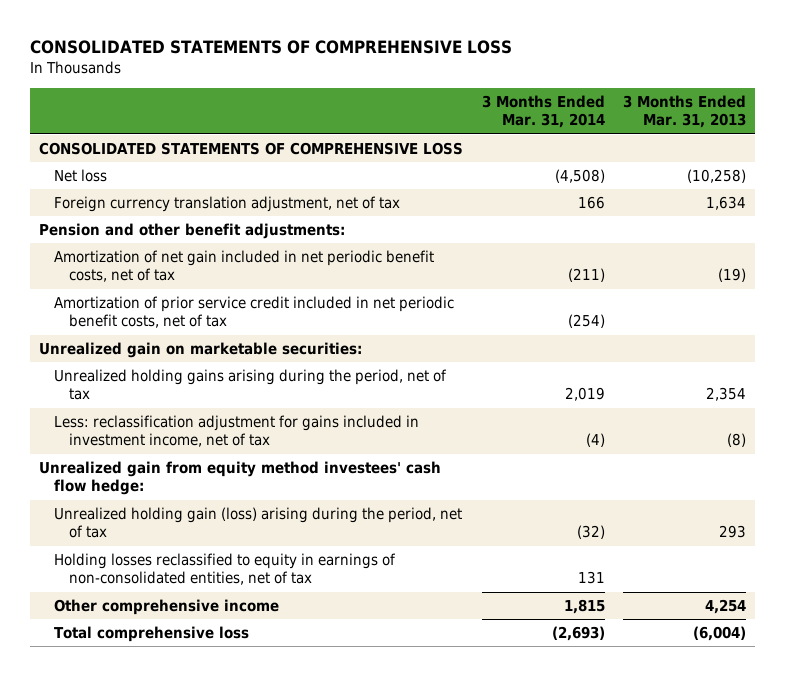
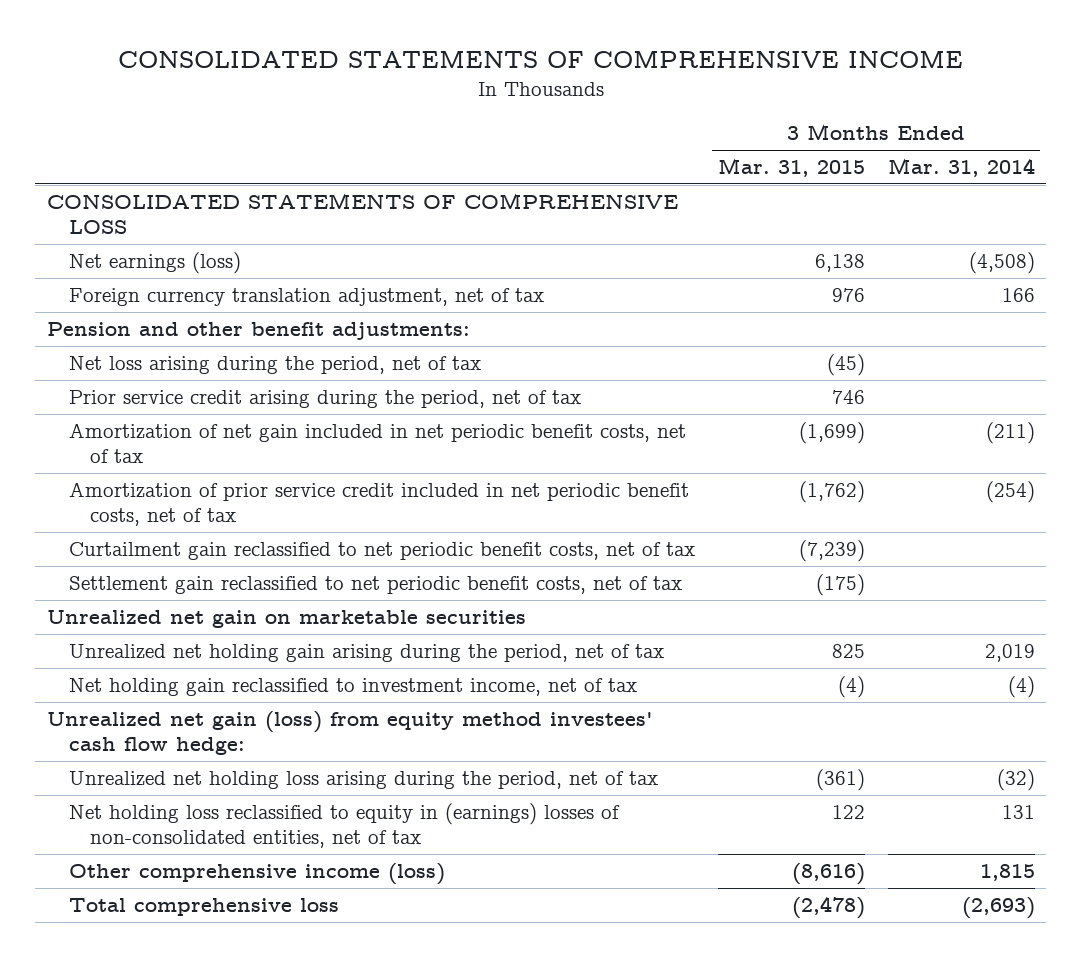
- CONSOLIDATED STATEMENTS OF COMPREHENSIVE LOSS
+ CONSOLIDATED STATEMENTS OF COMPREHENSIVE INCOME
- | 3 Months Ended Mar. 31, 2014 | 3 Months Ended Mar. 31, 2013
+ | 3 Months Ended Mar. 31, 2015 | 3 Months Ended Mar. 31, 2014
- Net loss | (4,508) | (10,258)
+ Net earnings (loss) | 6,138 | (4,508)
+ Net loss arising during the period, net of tax | (45) |
+ Prior service credit arising during the period, net of tax | 746 |
- Unrealized gain on marketable securities:
- Unrealized holding gains arising during the period, net of tax | 2,019 | 2,354
- Less: reclassification adjustment for gains included in investment income, net of tax | (4) | (8)
- Unrealized gain from equity method investees' cash flow hedge:
- Unrealized holding gain (loss) arising during the period, net of tax | (32) | 293
- Holding losses reclassified to equity in earnings of non-consolidated entities, net of tax | 131 |
- Other comprehensive income | 1,815 | 4,254
+ Curtailment gain reclassified to net periodic benefit costs, net of tax | (7,239) |
+ Settlement gain reclassified to net periodic benefit costs, net of tax | (175) |
+ Unrealized net gain on marketable securities
+ Unrealized net holding gain arising during the period, net of tax | 825 | 2,019
+ Net holding gain reclassified to investment income, net of tax | (4) | (4)
+ Unrealized net gain (loss) from equity method investees' cash flow hedge:
+ Unrealized net holding loss arising during the period, net of tax | (361) | (32)
+ Net holding loss reclassified to equity in (earnings) losses of non-consolidated entities, net of tax | 122 | 131
+ Other comprehensive income (loss) | (8,616) | 1,815

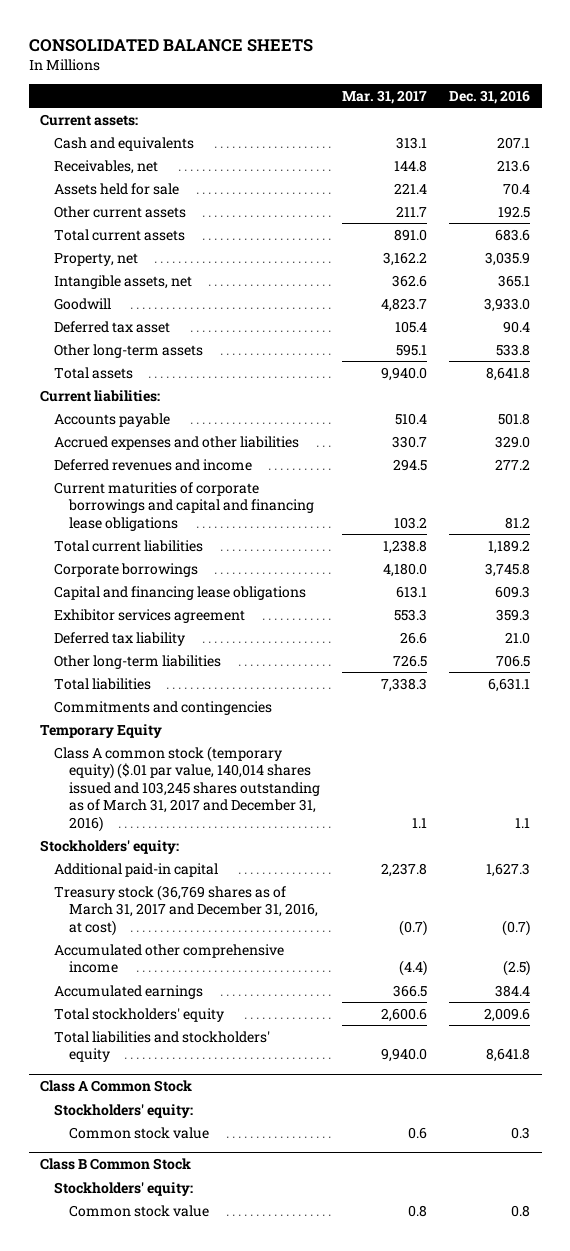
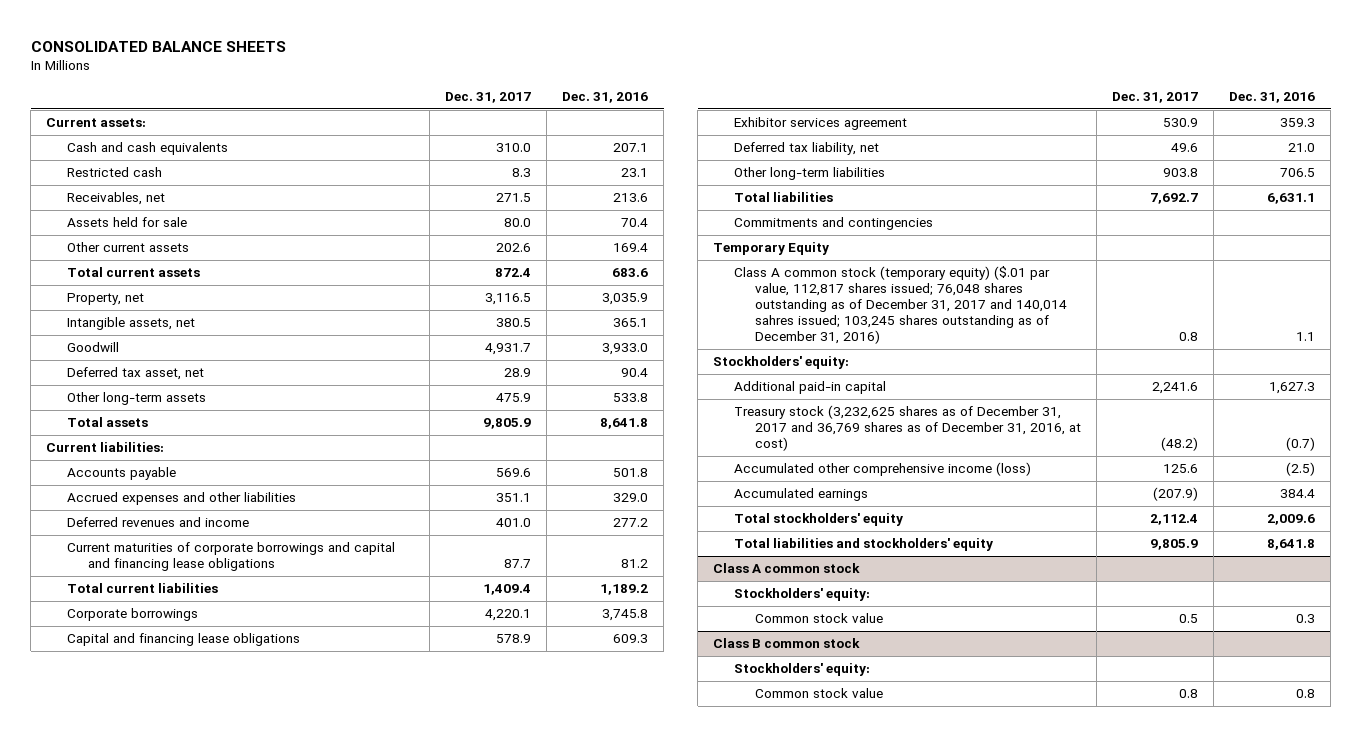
- | Mar. 31, 2017 | Dec. 31, 2016
+ | Dec. 31, 2017 | Dec. 31, 2016
- Cash and equivalents | 313.1 | 207.1
+ Cash and cash equivalents | 310.0 | 207.1
+ Restricted cash | 8.3 | 23.1
- Other current assets | 211.7 | 192.5
+ Other current assets | 202.6 | 169.4
- Deferred tax asset | 105.4 | 90.4
+ Deferred tax asset, net | 28.9 | 90.4
- Deferred tax liability | 26.6 | 21.0
+ Deferred tax liability, net | 49.6 | 21.0
- Class A common stock (temporary equity) ($.01 par value, 140,014 shares issued and 103,245 shares outstanding as of March 31, 2017 and December 31, 2016) | 1.1 | 1.1
+ Class A common stock (temporary equity) ($.01 par value, 112,817 shares issued; 76,048 shares outstanding as of December 31, 2017 and 140,014 sahres issued; 103,245 shares outstanding as of December 31, 2016) | 0.8 | 1.1
- Treasury stock (36,769 shares as of March 31, 2017 and December 31, 2016, at cost) | (0.7) | (0.7)
- Accumulated other comprehensive income | (4.4) | (2.5)
+ Treasury stock (3,232,625 shares as of December 31, 2017 and 36,769 shares as of December 31, 2016, at cost) | (48.2) | (0.7)
+ Accumulated other comprehensive income (loss) | 125.6 | (2.5)
- Class A Common Stock
+ Class A common stock
- Class B Common Stock
+ Class B common stock

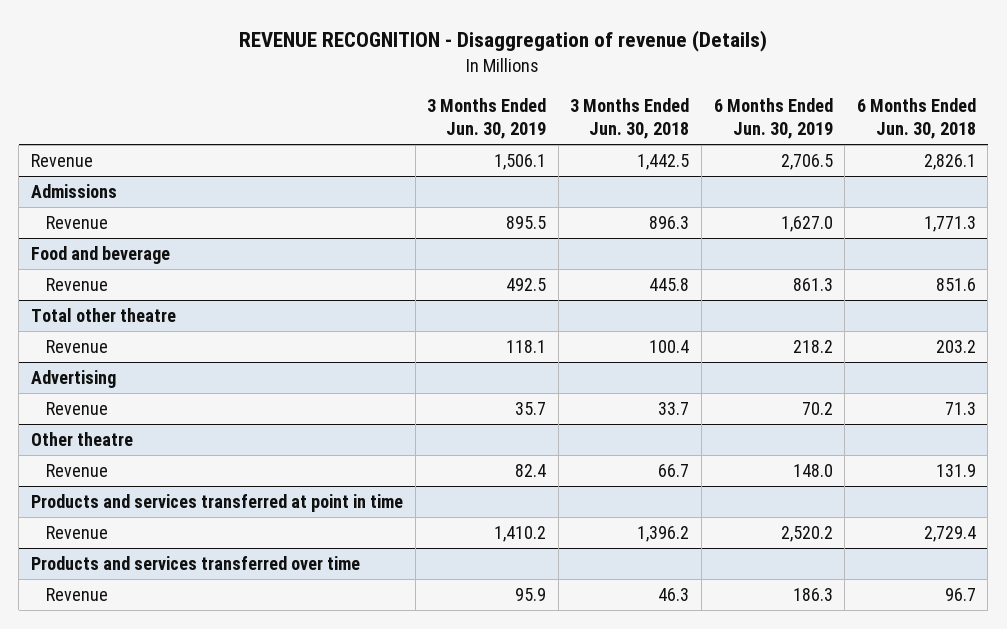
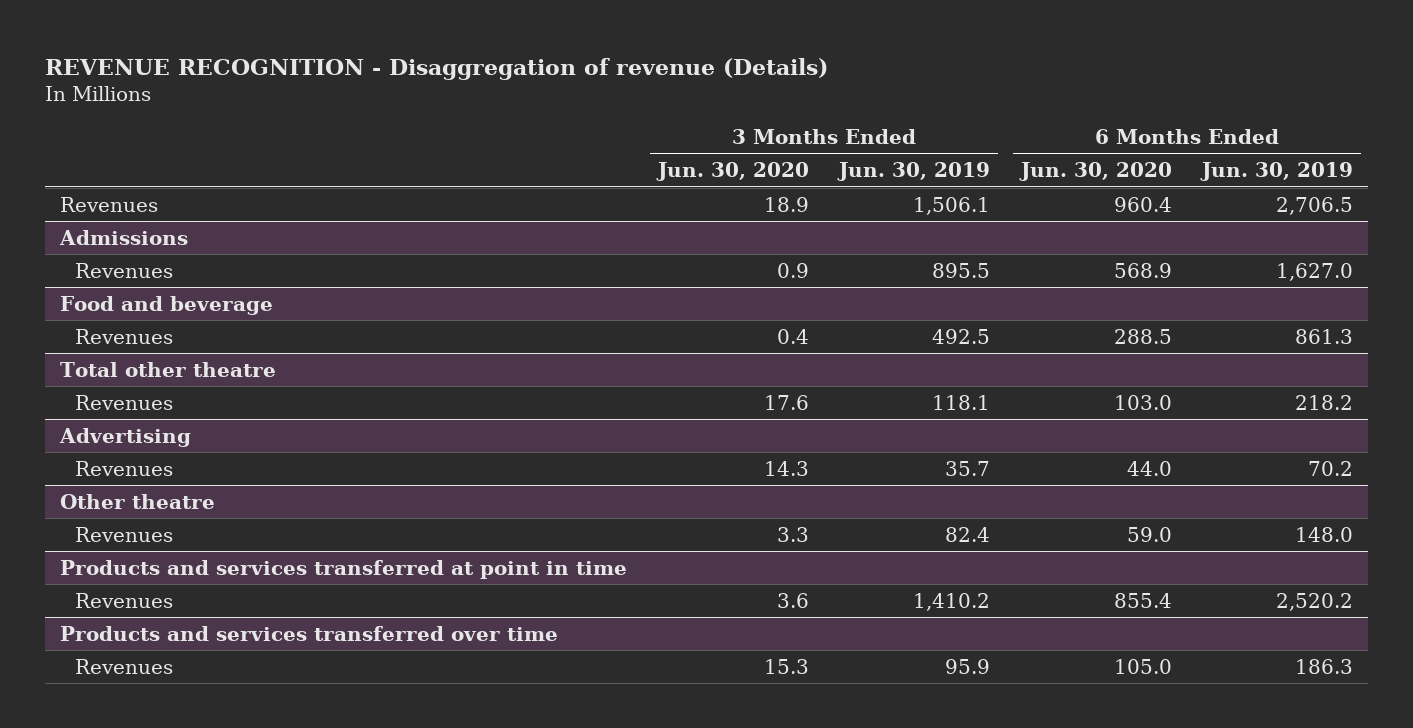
- | 3 Months Ended Jun. 30, 2019 | 3 Months Ended Jun. 30, 2018 | 6 Months Ended Jun. 30, 2019 | 6 Months Ended Jun. 30, 2018
+ | 3 Months Ended Jun. 30, 2020 | 3 Months Ended Jun. 30, 2019 | 6 Months Ended Jun. 30, 2020 | 6 Months Ended Jun. 30, 2019
- Revenue | 1,506.1 | 1,442.5 | 2,706.5 | 2,826.1
+ Revenues | 18.9 | 1,506.1 | 960.4 | 2,706.5
@ Admissions
- Revenue | 895.5 | 896.3 | 1,627.0 | 1,771.3
+ Revenues | 0.9 | 895.5 | 568.9 | 1,627.0
@ Food and beverage
- Revenue | 492.5 | 445.8 | 861.3 | 851.6
+ Revenues | 0.4 | 492.5 | 288.5 | 861.3
@ Total other theatre
- Revenue | 118.1 | 100.4 | 218.2 | 203.2
+ Revenues | 17.6 | 118.1 | 103.0 | 218.2
@ Advertising
- Revenue | 35.7 | 33.7 | 70.2 | 71.3
+ Revenues | 14.3 | 35.7 | 44.0 | 70.2
@ Other theatre
- Revenue | 82.4 | 66.7 | 148.0 | 131.9
+ Revenues | 3.3 | 82.4 | 59.0 | 148.0
@ Products and services transferred at point in time
- Revenue | 1,410.2 | 1,396.2 | 2,520.2 | 2,729.4
+ Revenues | 3.6 | 1,410.2 | 855.4 | 2,520.2
@ Products and services transferred over time
- Revenue | 95.9 | 46.3 | 186.3 | 96.7
+ Revenues | 15.3 | 95.9 | 105.0 | 186.3

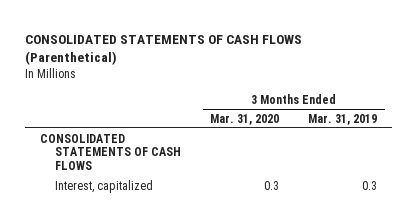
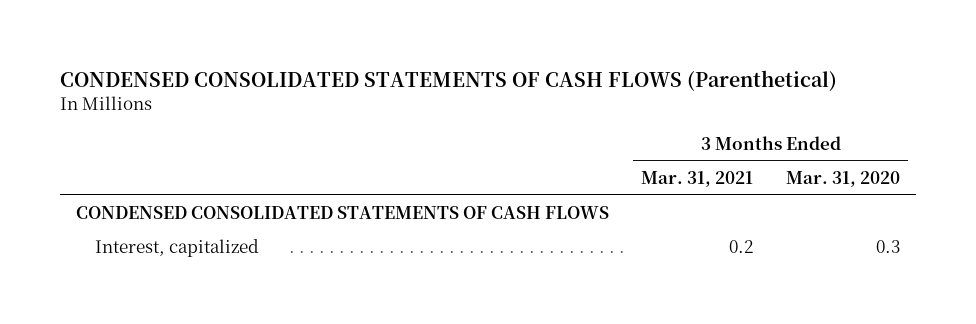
- CONSOLIDATED STATEMENTS OF CASH FLOWS (Parenthetical)
+ CONDENSED CONSOLIDATED STATEMENTS OF CASH FLOWS (Parenthetical)
- | 3 Months Ended Mar. 31, 2020 | 3 Months Ended Mar. 31, 2019
+ | 3 Months Ended Mar. 31, 2021 | 3 Months Ended Mar. 31, 2020
- CONSOLIDATED STATEMENTS OF CASH FLOWS
+ CONDENSED CONSOLIDATED STATEMENTS OF CASH FLOWS

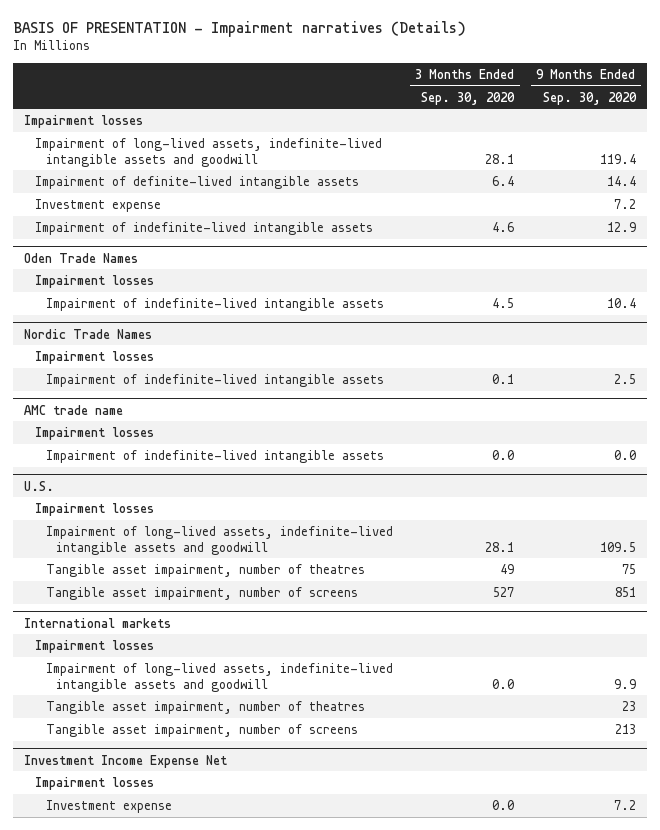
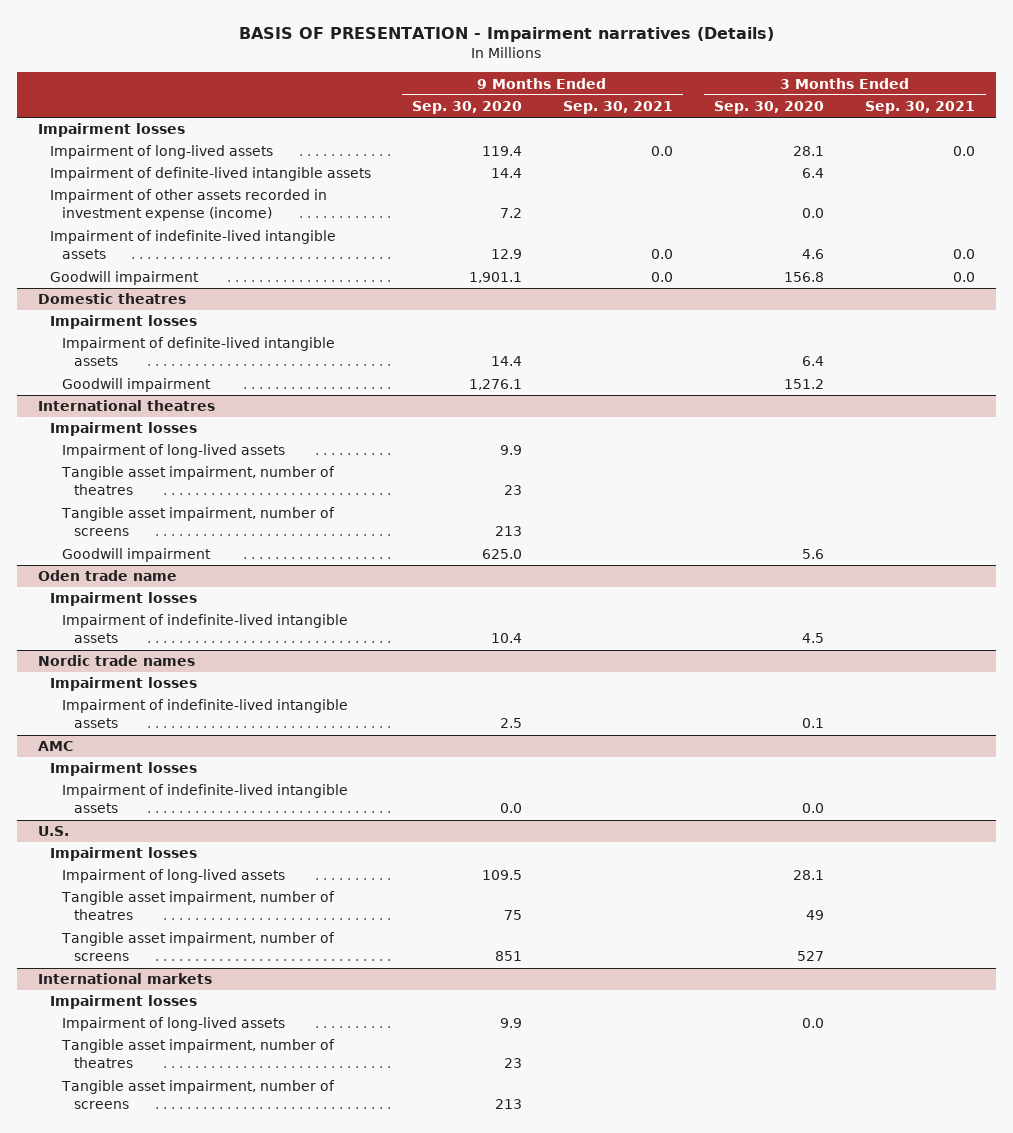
- | 3 Months Ended Sep. 30, 2020 | 9 Months Ended Sep. 30, 2020
+ | 9 Months Ended Sep. 30, 2020 | 9 Months Ended Sep. 30, 2021 | 3 Months Ended Sep. 30, 2020 | 3 Months Ended Sep. 30, 2021
- Impairment of long-lived assets, indefinite-lived intangible assets and goodwill | 28.1 | 119.4
+ Impairment of long-lived assets | 119.4 | 0.0 | 28.1 | 0.0
- Investment expense | | 7.2
+ Impairment of other assets recorded in investment expense (income) | 7.2 | | 0.0 |
- Oden Trade Names
+ Goodwill impairment | 1,901.1 | 0.0 | 156.8 | 0.0
+ Domestic theatres
+ Impairment of definite-lived intangible assets | 14.4 | | 6.4 |
+ Goodwill impairment | 1,276.1 | | 151.2 |
+ International theatres
+ Impairment losses
+ Impairment of long-lived assets | 9.9 | | |
+ Tangible asset impairment, number of theatres | 23 | | |
+ Tangible asset impairment, number of screens | 213 | | |
+ Goodwill impairment | 625.0 | | 5.6 |
+ Oden trade name
+ Impairment losses
- Nordic Trade Names
+ Nordic trade names
- AMC trade name
+ AMC
@ U.S.
- Impairment of long-lived assets, indefinite-lived intangible assets and goodwill | 28.1 | 109.5
+ Impairment of long-lived assets | 109.5 | | 28.1 |
@ International markets
- Impairment of long-lived assets, indefinite-lived intangible assets and goodwill | 0.0 | 9.9
+ Impairment of long-lived assets | 9.9 | | 0.0 |
- Investment Income Expense Net
- Impairment losses
- Investment expense | 0.0 | 7.2

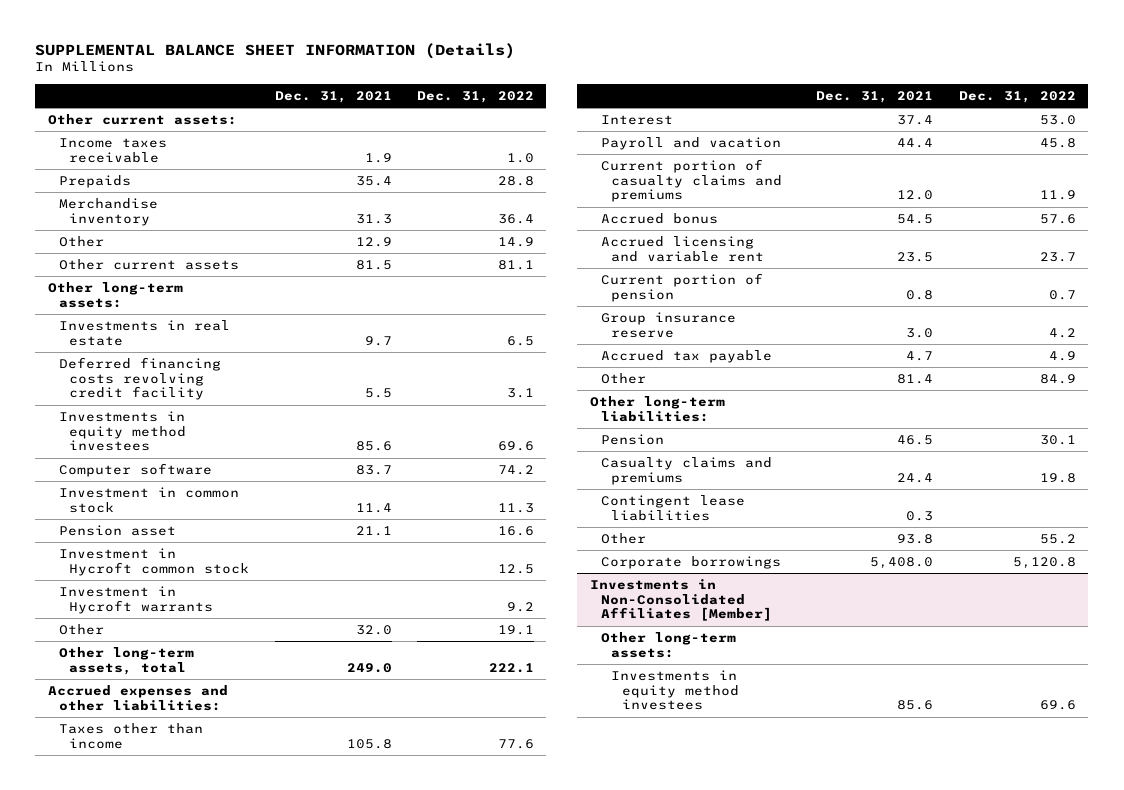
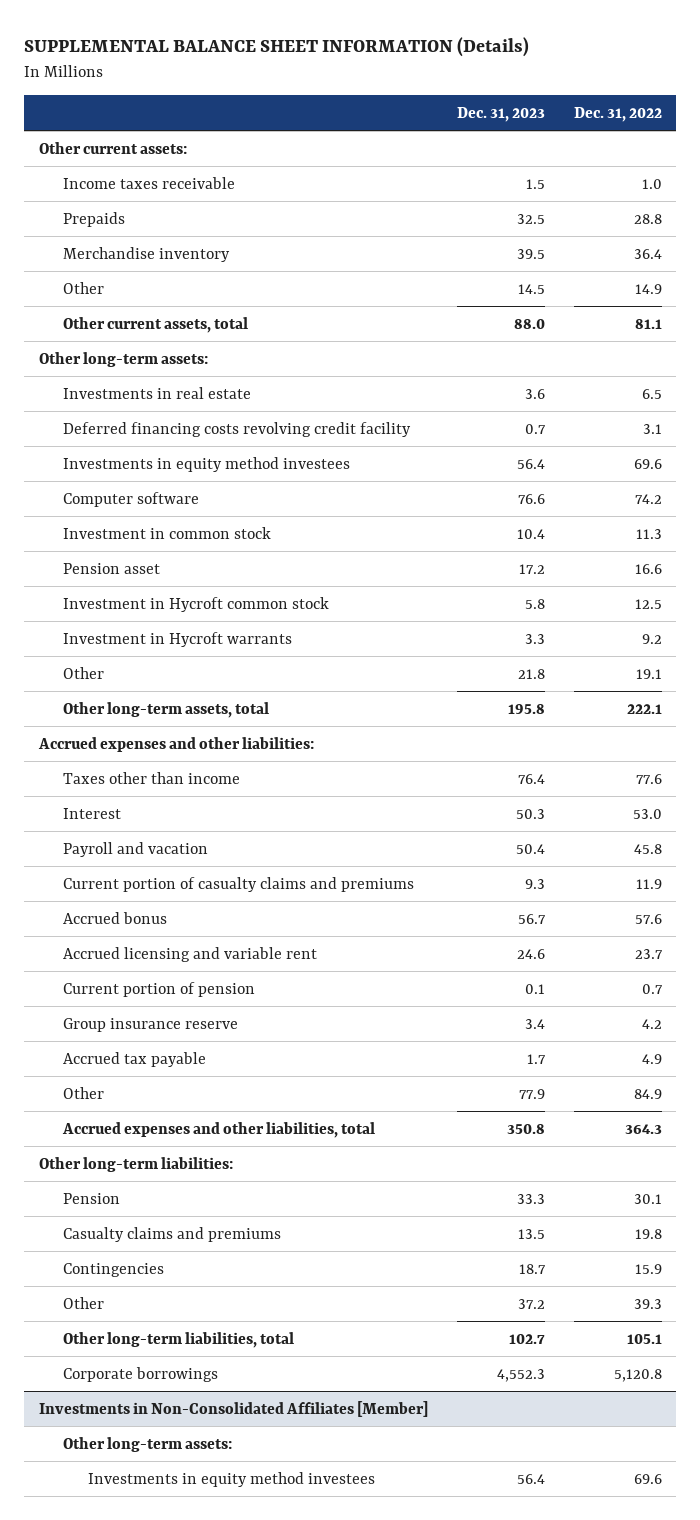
- | Dec. 31, 2021 | Dec. 31, 2022
+ | Dec. 31, 2023 | Dec. 31, 2022
- Other current assets | 81.5 | 81.1
+ Other current assets, total | 88.0 | 81.1
+ Accrued expenses and other liabilities, total | 350.8 | 364.3
- Contingent lease liabilities | 0.3 |
- Other | 93.8 | 55.2
+ Contingencies | 18.7 | 15.9
+ Other | 37.2 | 39.3
+ Other long-term liabilities, total | 102.7 | 105.1

